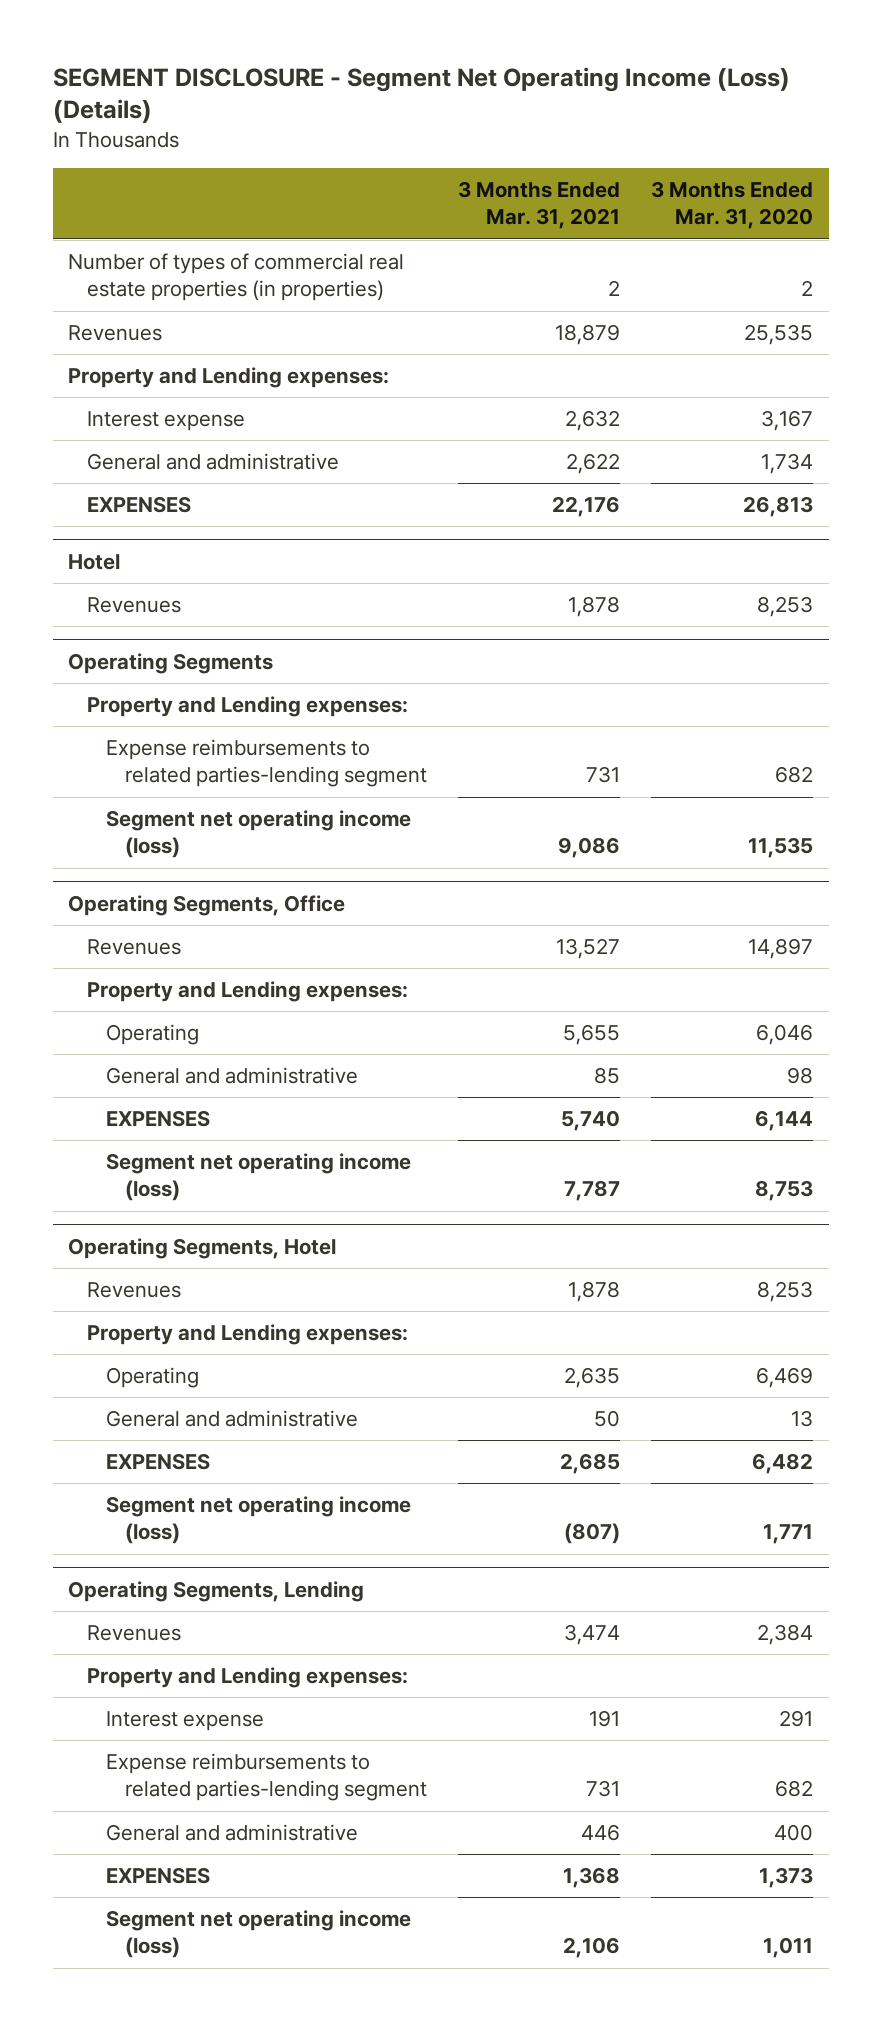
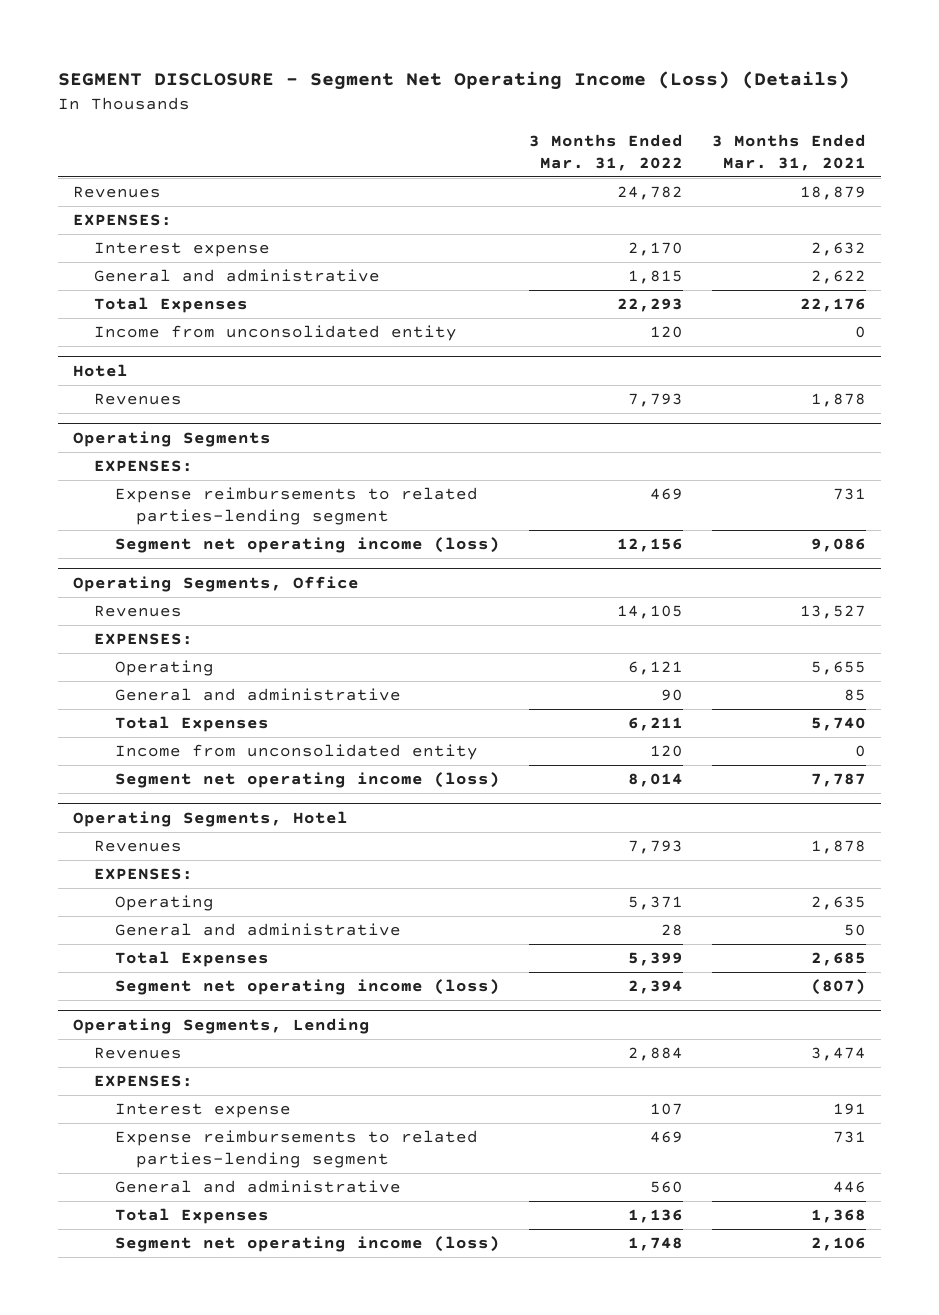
- | 3 Months Ended Mar. 31, 2021 | 3 Months Ended Mar. 31, 2020
+ | 3 Months Ended Mar. 31, 2022 | 3 Months Ended Mar. 31, 2021
- Number of types of commercial real estate properties (in properties) | 2 | 2
- Property and Lending expenses:
+ EXPENSES:
- EXPENSES | 22,176 | 26,813
+ Total Expenses | 22,293 | 22,176
+ Income from unconsolidated entity | 120 | 0
@ Operating Segments
- Property and Lending expenses:
+ EXPENSES:
@ Operating Segments, Office
- Property and Lending expenses:
+ EXPENSES:
- EXPENSES | 5,740 | 6,144
+ Total Expenses | 6,211 | 5,740
+ Income from unconsolidated entity | 120 | 0
@ Operating Segments, Hotel
- Property and Lending expenses:
+ EXPENSES:
- EXPENSES | 2,685 | 6,482
+ Total Expenses | 5,399 | 2,685
@ Operating Segments, Lending
- Property and Lending expenses:
+ EXPENSES:
- EXPENSES | 1,368 | 1,373
+ Total Expenses | 1,136 | 1,368

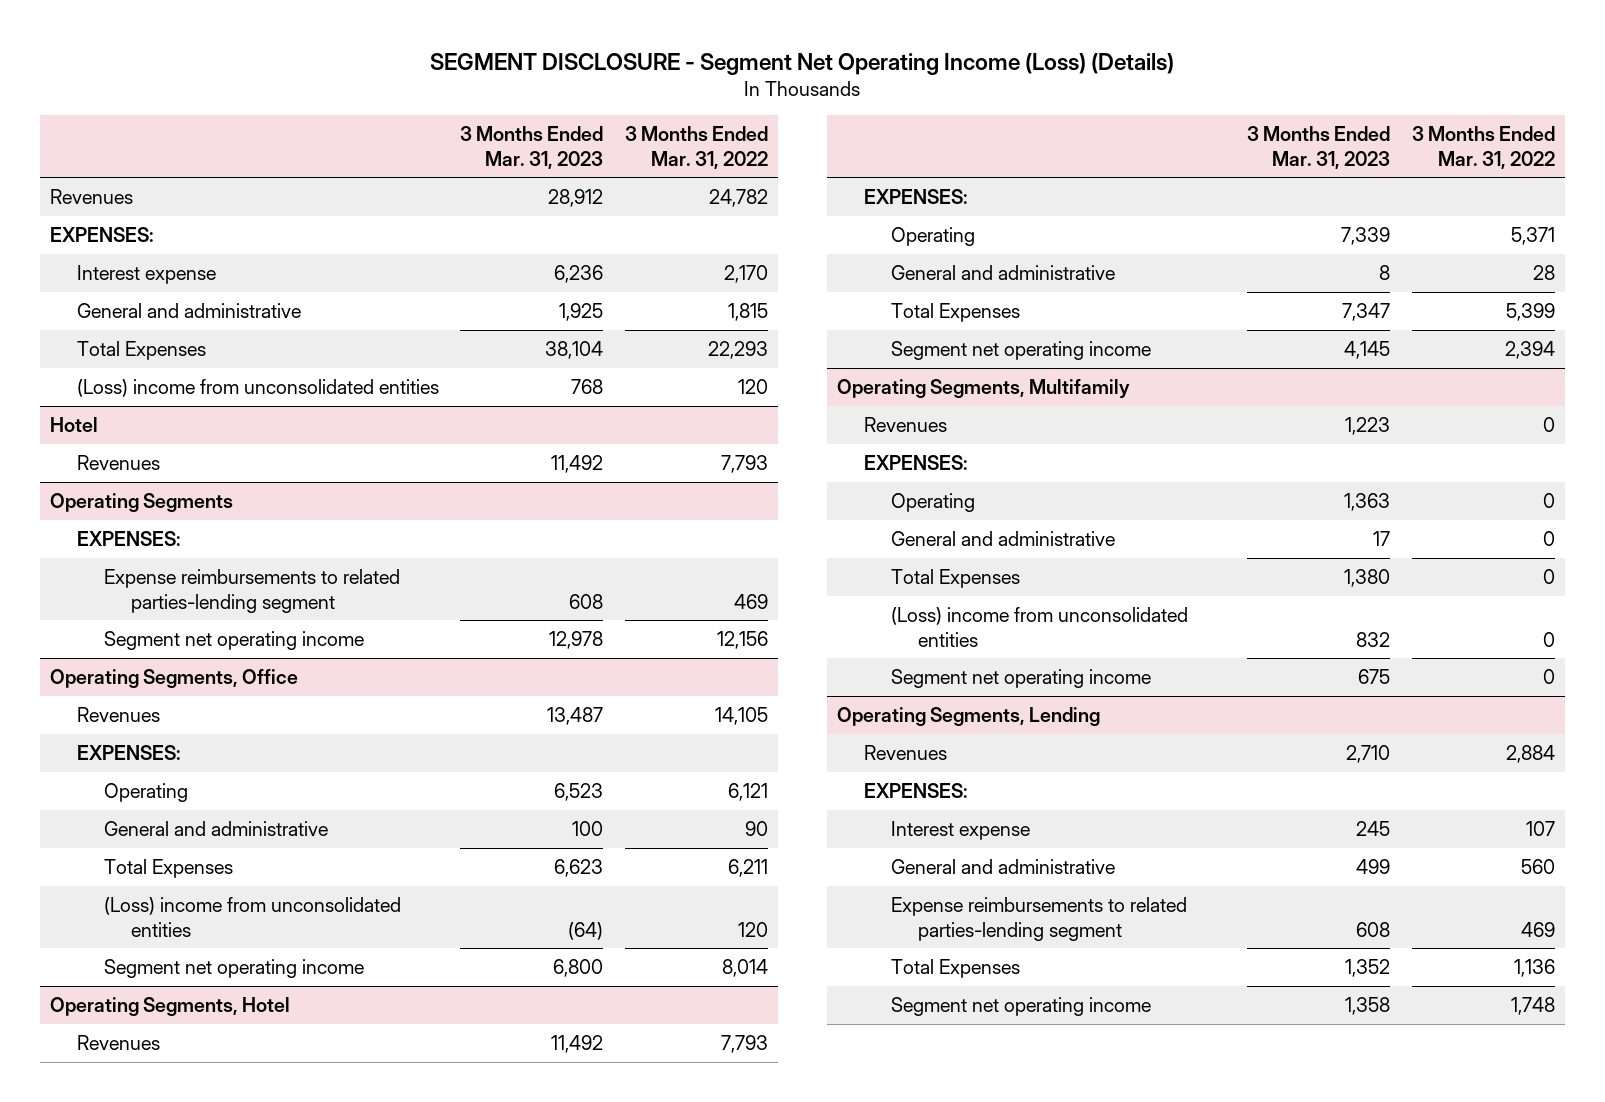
- | 3 Months Ended Mar. 31, 2022 | 3 Months Ended Mar. 31, 2021
+ | 3 Months Ended Mar. 31, 2023 | 3 Months Ended Mar. 31, 2022
- Income from unconsolidated entity | 120 | 0
+ (Loss) income from unconsolidated entities | 768 | 120
@ Operating Segments
- Segment net operating income (loss) | 12,156 | 9,086
+ Segment net operating income | 12,978 | 12,156
@ Operating Segments, Office
- Income from unconsolidated entity | 120 | 0
- Segment net operating income (loss) | 8,014 | 7,787
+ (Loss) income from unconsolidated entities | (64) | 120
+ Segment net operating income | 6,800 | 8,014
@ Operating Segments, Hotel
- Segment net operating income (loss) | 2,394 | (807)
+ Segment net operating income | 4,145 | 2,394
+ Operating Segments, Multifamily
+ Revenues | 1,223 | 0
+ EXPENSES:
+ Operating | 1,363 | 0
+ General and administrative | 17 | 0
+ Total Expenses | 1,380 | 0
+ (Loss) income from unconsolidated entities | 832 | 0
+ Segment net operating income | 675 | 0
@ Operating Segments, Lending
moved down: Expense reimbursements to related parties-lending segment | 608 | 469
- Segment net operating income (loss) | 1,748 | 2,106
+ Segment net operating income | 1,358 | 1,748

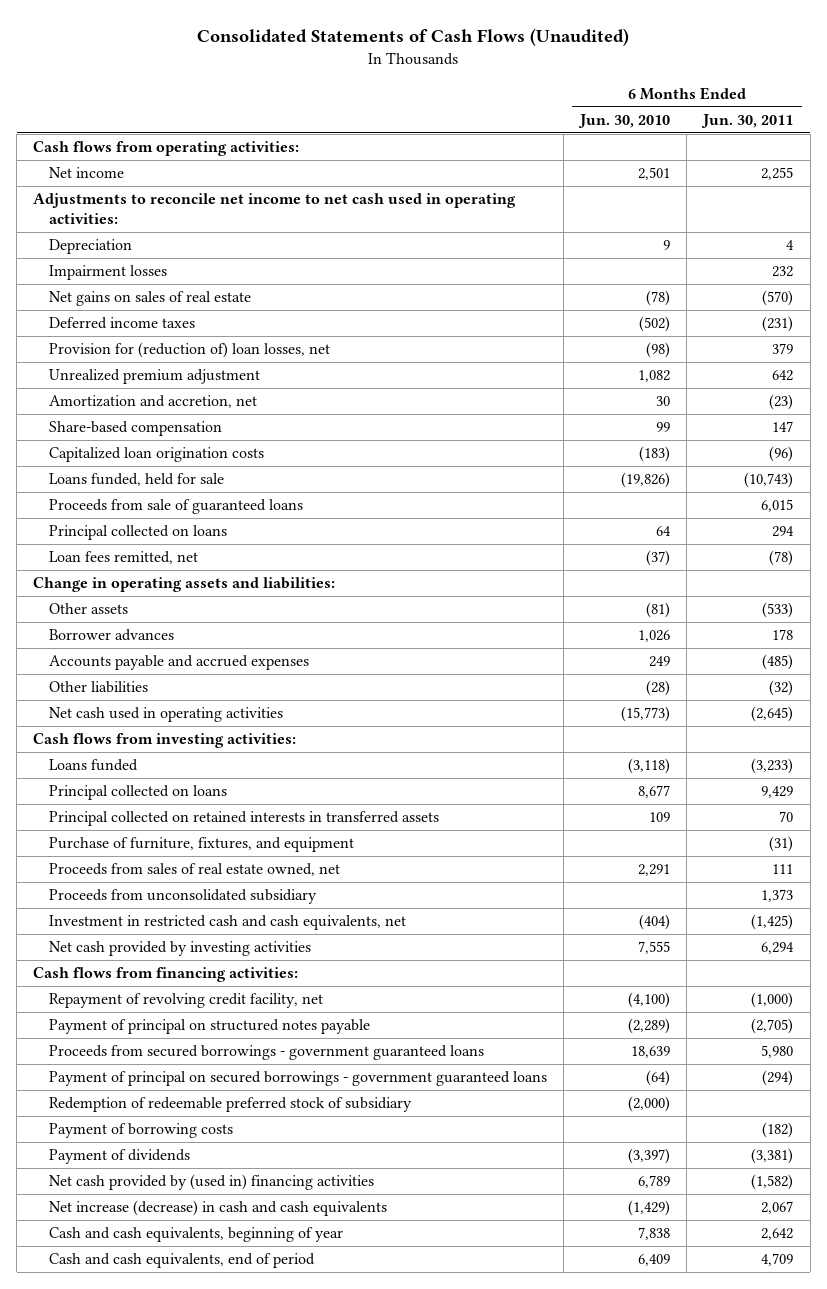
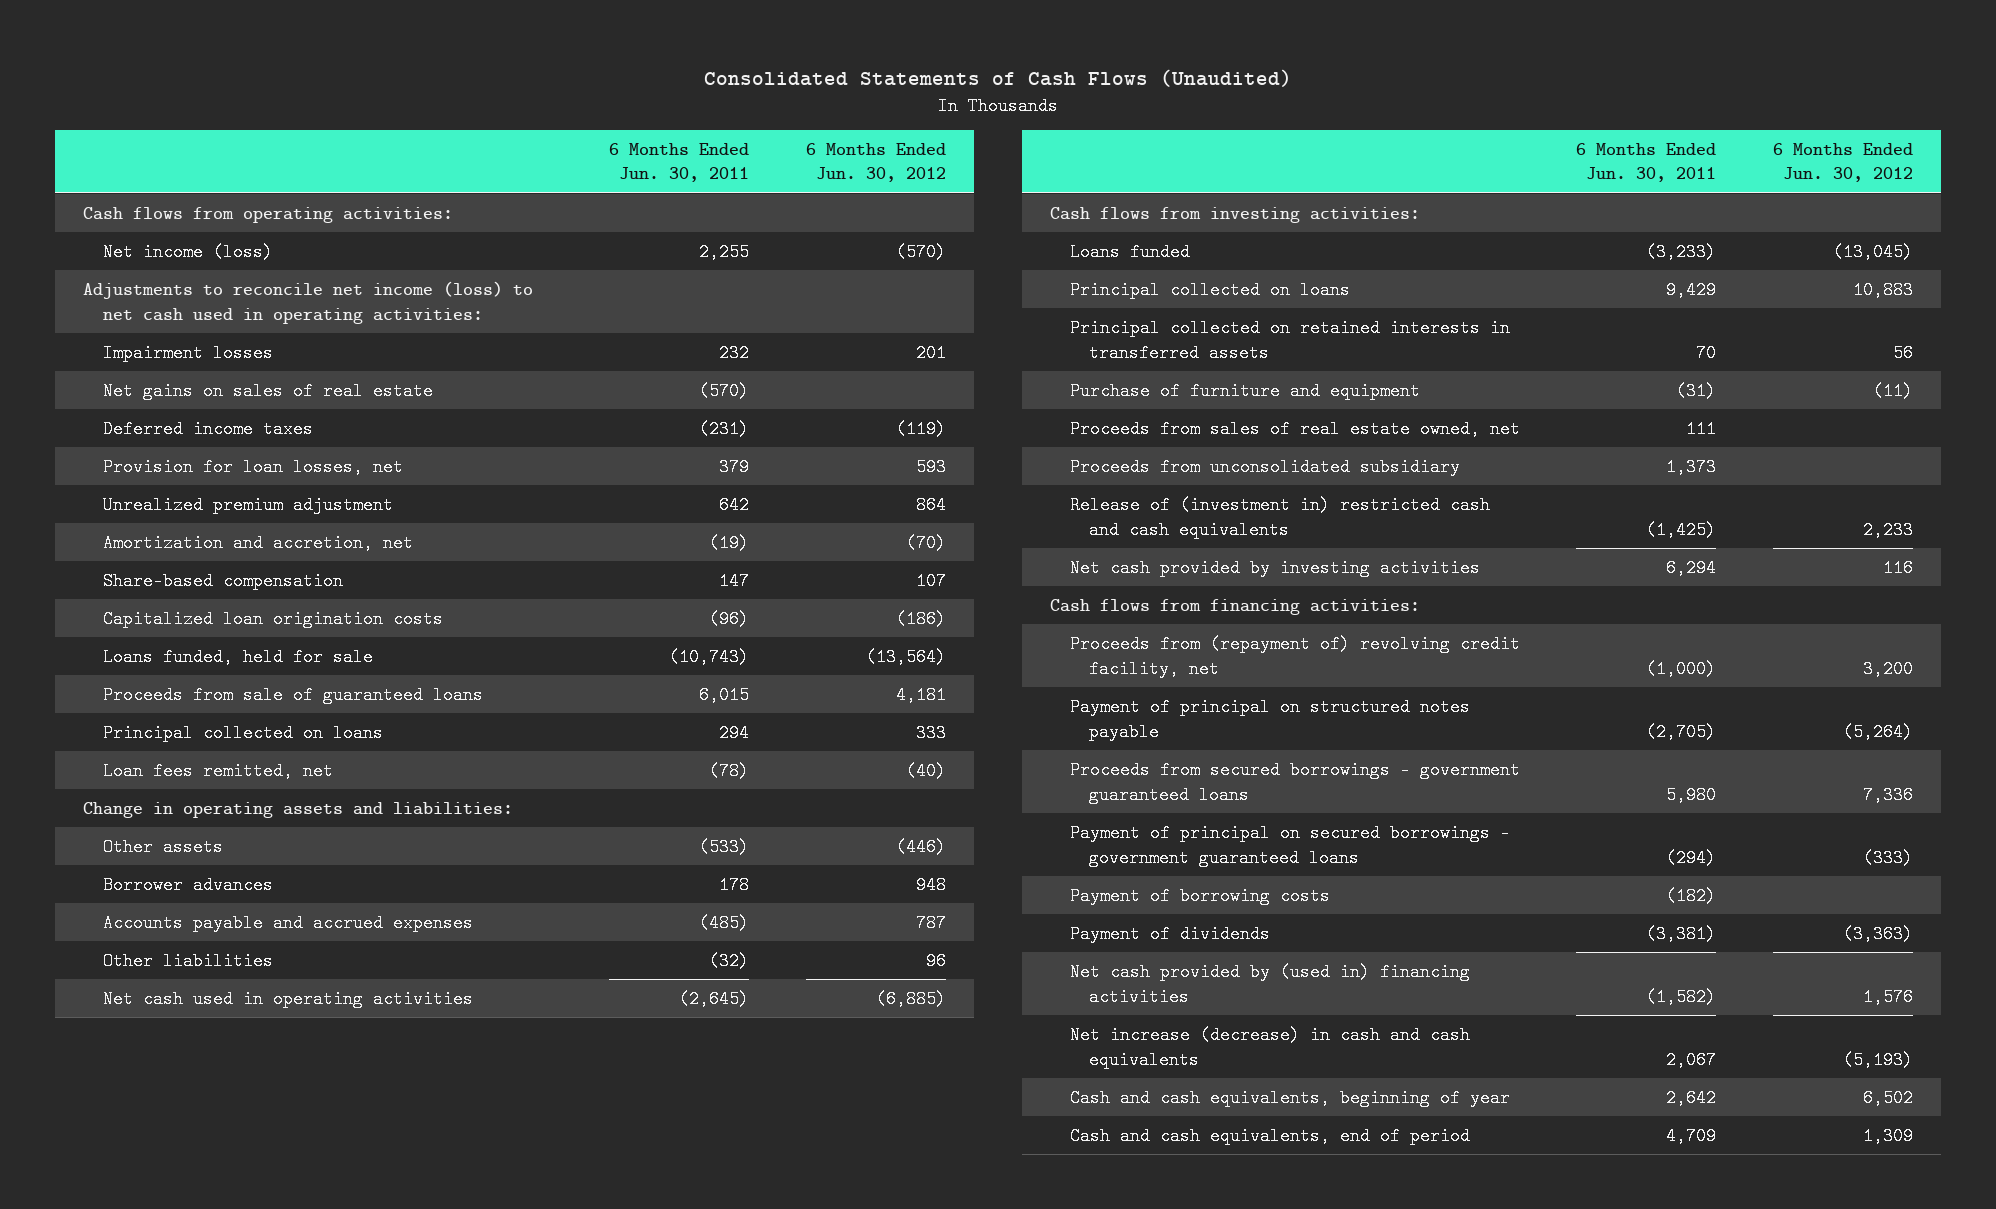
- | 6 Months Ended Jun. 30, 2010 | 6 Months Ended Jun. 30, 2011
+ | 6 Months Ended Jun. 30, 2011 | 6 Months Ended Jun. 30, 2012
- Net income | 2,501 | 2,255
- Adjustments to reconcile net income to net cash used in operating activities:
- Depreciation | 9 | 4
+ Net income (loss) | 2,255 | (570)
+ Adjustments to reconcile net income (loss) to net cash used in operating activities:
- Provision for (reduction of) loan losses, net | (98) | 379
+ Provision for loan losses, net | 379 | 593
- Amortization and accretion, net | 30 | (23)
+ Amortization and accretion, net | (19) | (70)
- Purchase of furniture, fixtures, and equipment | | (31)
+ Purchase of furniture and equipment | (31) | (11)
- Investment in restricted cash and cash equivalents, net | (404) | (1,425)
+ Release of (investment in) restricted cash and cash equivalents | (1,425) | 2,233
- Repayment of revolving credit facility, net | (4,100) | (1,000)
+ Proceeds from (repayment of) revolving credit facility, net | (1,000) | 3,200
- Redemption of redeemable preferred stock of subsidiary | (2,000) |

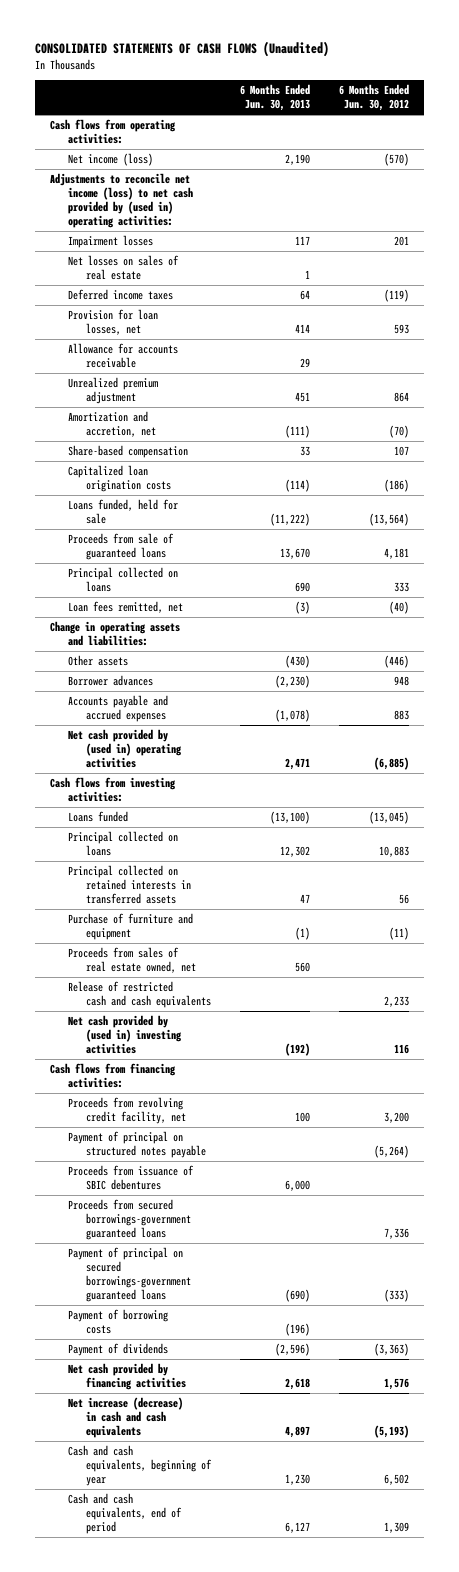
- Consolidated Statements of Cash Flows (Unaudited)
+ CONSOLIDATED STATEMENTS OF CASH FLOWS (Unaudited)
- | 6 Months Ended Jun. 30, 2011 | 6 Months Ended Jun. 30, 2012
+ | 6 Months Ended Jun. 30, 2013 | 6 Months Ended Jun. 30, 2012
- Adjustments to reconcile net income (loss) to net cash used in operating activities:
+ Adjustments to reconcile net income (loss) to net cash provided by (used in) operating activities:
- Net gains on sales of real estate | (570) |
+ Net losses on sales of real estate | 1 |
+ Allowance for accounts receivable | 29 |
- Accounts payable and accrued expenses | (485) | 787
- Other liabilities | (32) | 96
- Net cash used in operating activities | (2,645) | (6,885)
+ Accounts payable and accrued expenses | (1,078) | 883
+ Net cash provided by (used in) operating activities | 2,471 | (6,885)
- Proceeds from unconsolidated subsidiary | 1,373 |
- Release of (investment in) restricted cash and cash equivalents | (1,425) | 2,233
- Net cash provided by investing activities | 6,294 | 116
+ Release of restricted cash and cash equivalents | | 2,233
+ Net cash provided by (used in) investing activities | (192) | 116
- Proceeds from (repayment of) revolving credit facility, net | (1,000) | 3,200
+ Proceeds from revolving credit facility, net | 100 | 3,200
- Proceeds from secured borrowings - government guaranteed loans | 5,980 | 7,336
- Payment of principal on secured borrowings - government guaranteed loans | (294) | (333)
+ Proceeds from issuance of SBIC debentures | 6,000 |
+ Proceeds from secured borrowings-government guaranteed loans | | 7,336
+ Payment of principal on secured borrowings-government guaranteed loans | (690) | (333)
- Net cash provided by (used in) financing activities | (1,582) | 1,576
+ Net cash provided by financing activities | 2,618 | 1,576

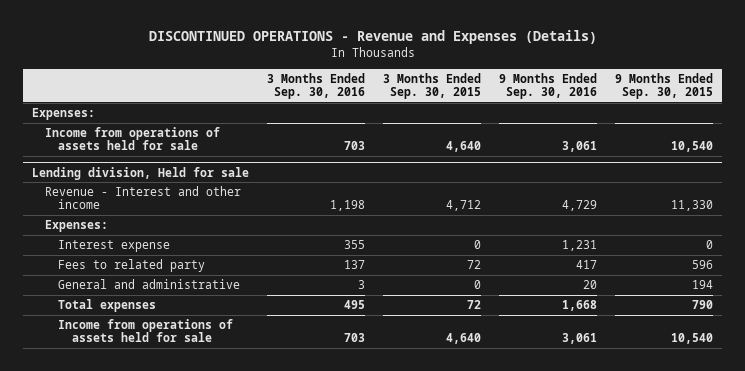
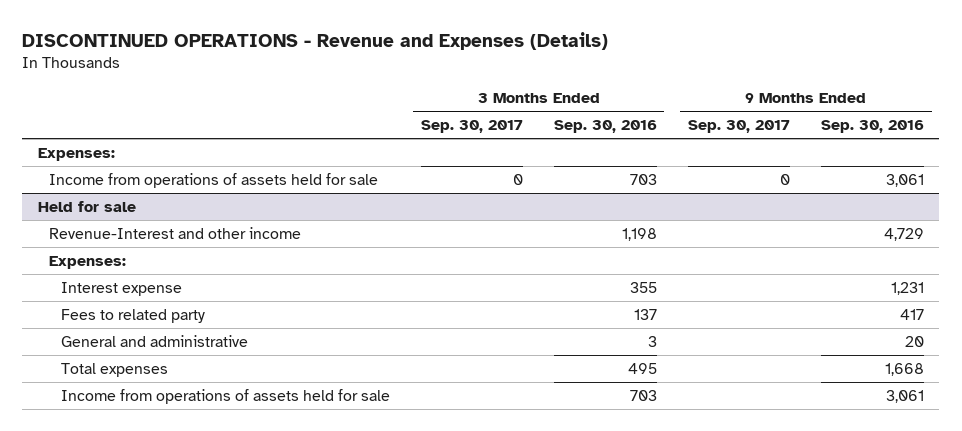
- | 3 Months Ended Sep. 30, 2016 | 3 Months Ended Sep. 30, 2015 | 9 Months Ended Sep. 30, 2016 | 9 Months Ended Sep. 30, 2015
+ | 3 Months Ended Sep. 30, 2017 | 3 Months Ended Sep. 30, 2016 | 9 Months Ended Sep. 30, 2017 | 9 Months Ended Sep. 30, 2016
- Lending division, Held for sale
- Revenue - Interest and other income | 1,198 | 4,712 | 4,729 | 11,330
+ Held for sale
+ Revenue-Interest and other income | | 1,198 | | 4,729

